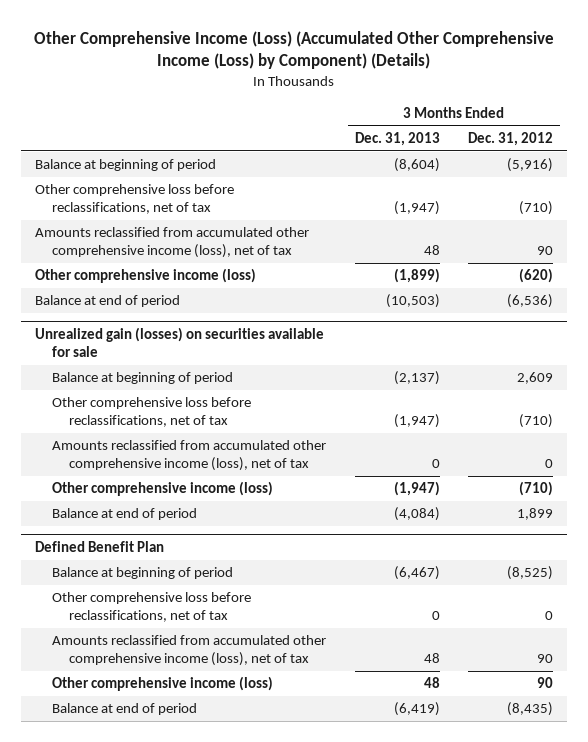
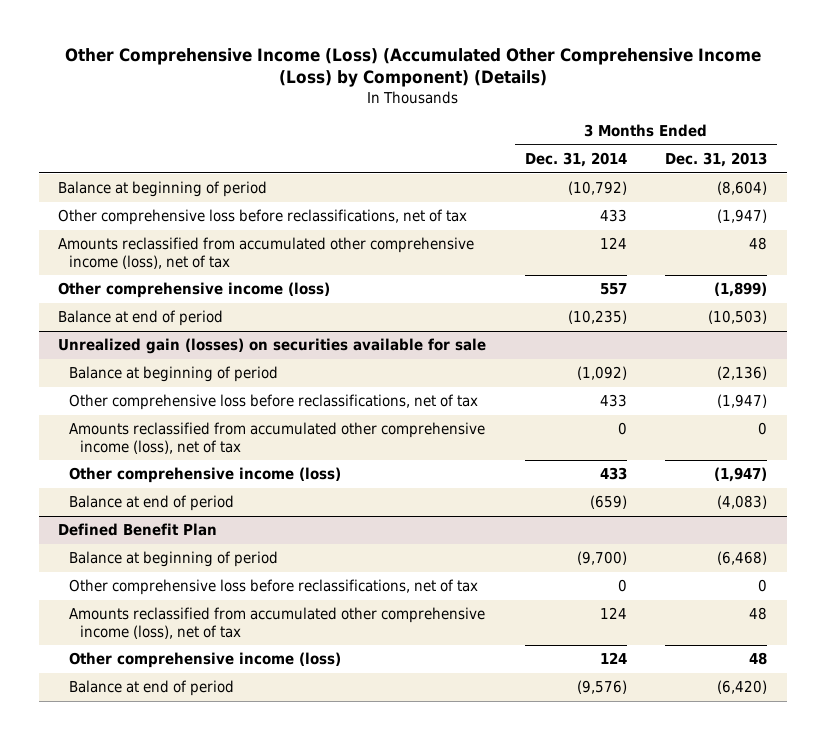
- | 3 Months Ended Dec. 31, 2013 | 3 Months Ended Dec. 31, 2012
+ | 3 Months Ended Dec. 31, 2014 | 3 Months Ended Dec. 31, 2013
@ Unrealized gain (losses) on securities available for sale
- Balance at beginning of period | (2,137) | 2,609
+ Balance at beginning of period | (1,092) | (2,136)
- Balance at end of period | (4,084) | 1,899
+ Balance at end of period | (659) | (4,083)
@ Defined Benefit Plan
- Balance at beginning of period | (6,467) | (8,525)
+ Balance at beginning of period | (9,700) | (6,468)
- Balance at end of period | (6,419) | (8,435)
+ Balance at end of period | (9,576) | (6,420)

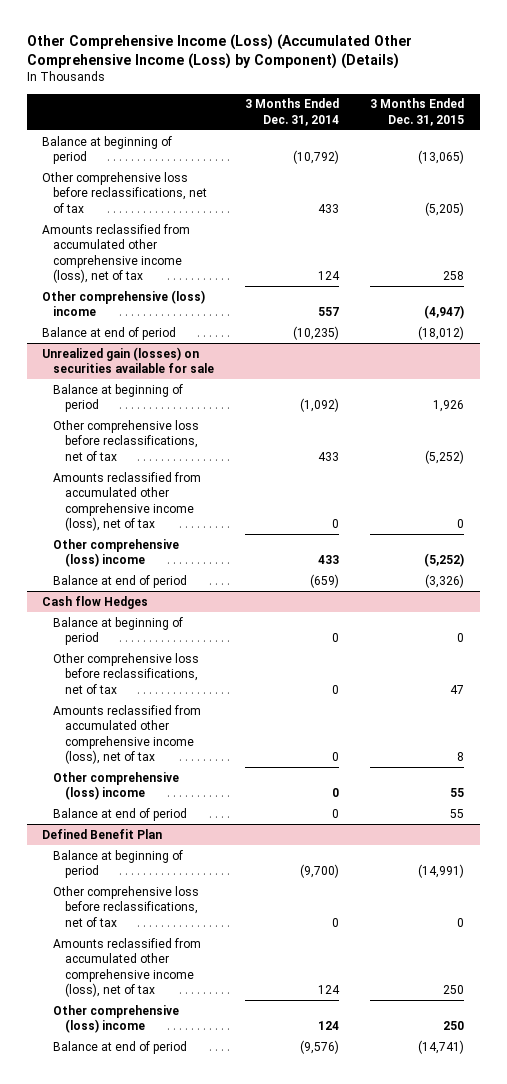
- | 3 Months Ended Dec. 31, 2014 | 3 Months Ended Dec. 31, 2013
+ | 3 Months Ended Dec. 31, 2014 | 3 Months Ended Dec. 31, 2015
- Other comprehensive income (loss) | 557 | (1,899)
+ Other comprehensive (loss) income | 557 | (4,947)
@ Unrealized gain (losses) on securities available for sale
- Other comprehensive income (loss) | 433 | (1,947)
+ Other comprehensive (loss) income | 433 | (5,252)
+ Cash flow Hedges
+ Balance at beginning of period | 0 | 0
+ Other comprehensive loss before reclassifications, net of tax | 0 | 47
+ Amounts reclassified from accumulated other comprehensive income (loss), net of tax | 0 | 8
+ Other comprehensive (loss) income | 0 | 55
+ Balance at end of period | 0 | 55
@ Defined Benefit Plan
- Other comprehensive income (loss) | 124 | 48
+ Other comprehensive (loss) income | 124 | 250

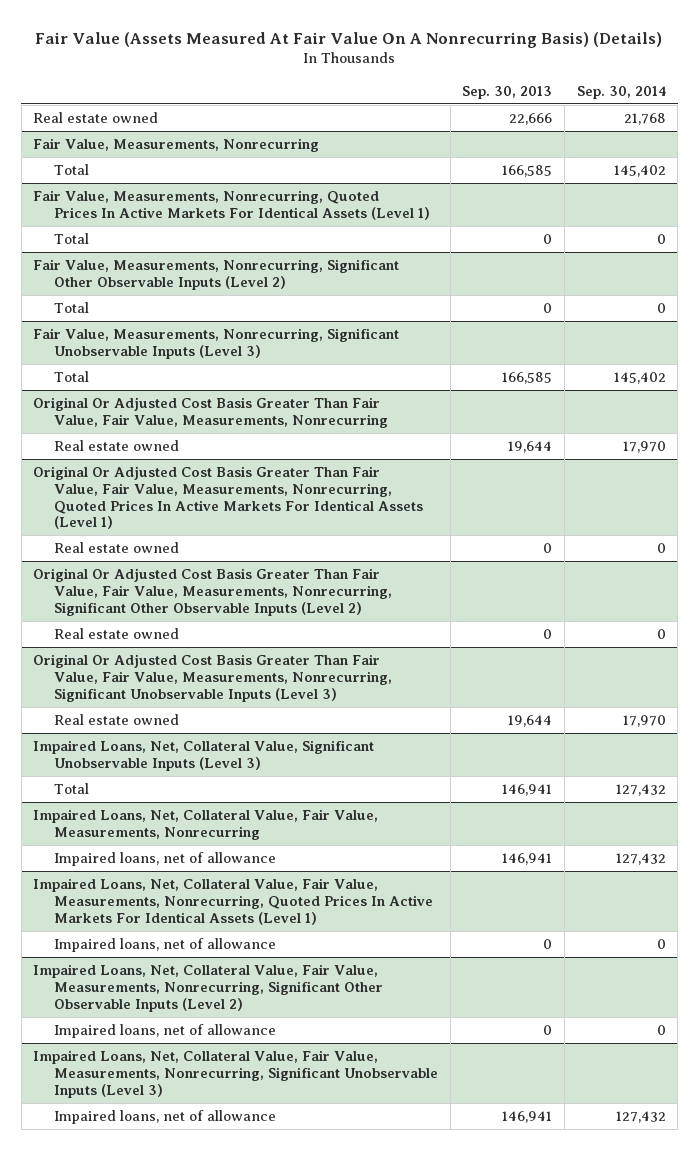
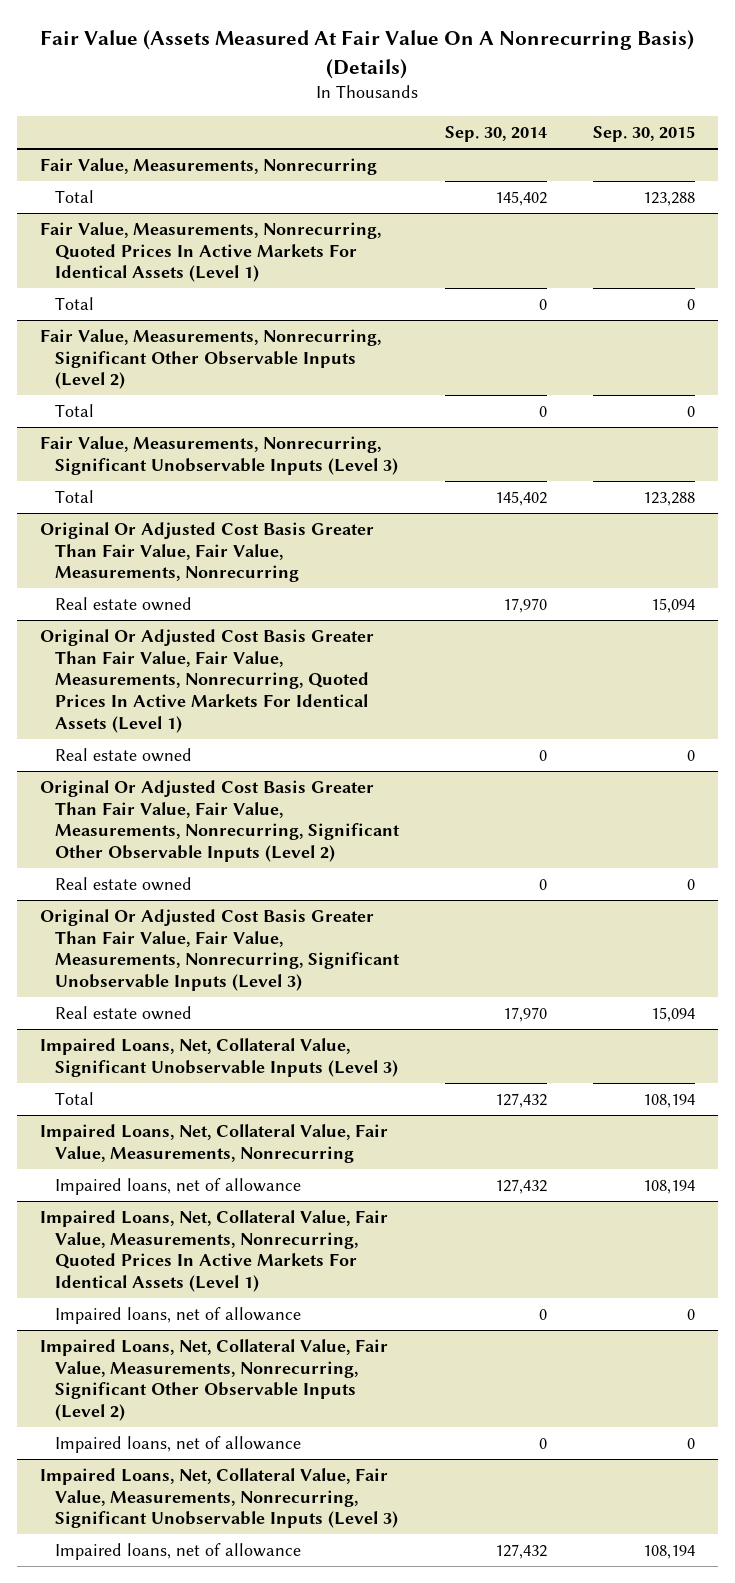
- | Sep. 30, 2013 | Sep. 30, 2014
+ | Sep. 30, 2014 | Sep. 30, 2015
- Real estate owned | 22,666 | 21,768

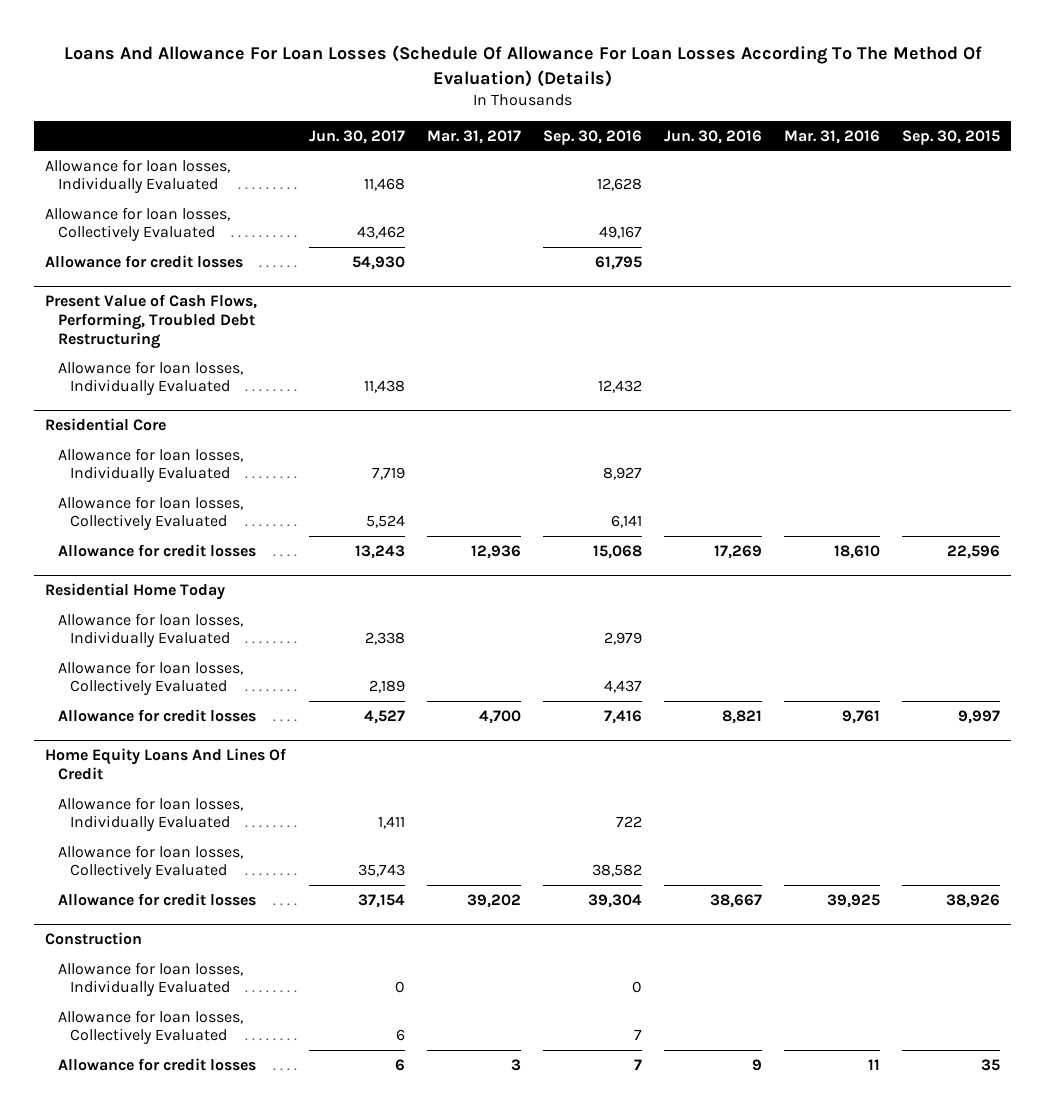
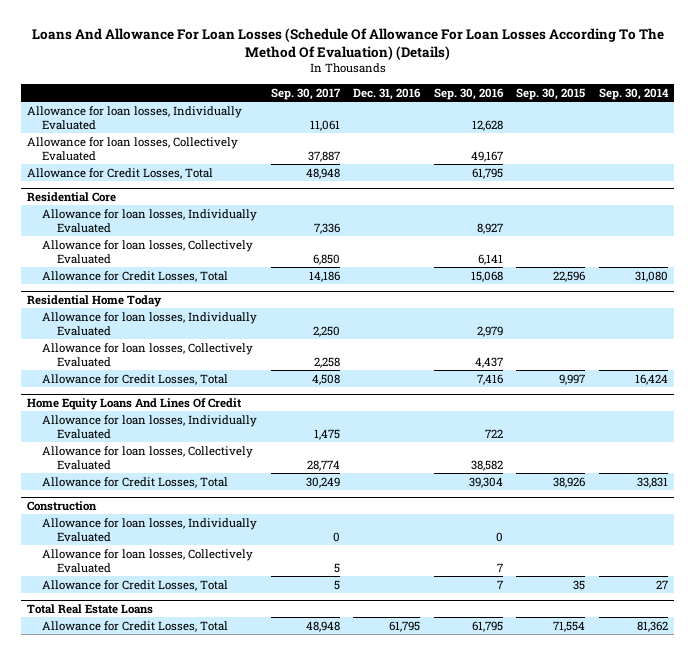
- | Jun. 30, 2017 | Mar. 31, 2017 | Sep. 30, 2016 | Jun. 30, 2016 | Mar. 31, 2016 | Sep. 30, 2015
+ | Sep. 30, 2017 | Dec. 31, 2016 | Sep. 30, 2016 | Sep. 30, 2015 | Sep. 30, 2014
- Allowance for credit losses | 54,930 | | 61,795 | | |
- Present Value of Cash Flows, Performing, Troubled Debt Restructuring
- Allowance for loan losses, Individually Evaluated | 11,438 | | 12,432 | | |
+ Allowance for Credit Losses, Total | 48,948 | | 61,795 | |
@ Residential Core
- Allowance for credit losses | 13,243 | 12,936 | 15,068 | 17,269 | 18,610 | 22,596
+ Allowance for Credit Losses, Total | 14,186 | | 15,068 | 22,596 | 31,080
@ Residential Home Today
- Allowance for credit losses | 4,527 | 4,700 | 7,416 | 8,821 | 9,761 | 9,997
+ Allowance for Credit Losses, Total | 4,508 | | 7,416 | 9,997 | 16,424
@ Home Equity Loans And Lines Of Credit
- Allowance for credit losses | 37,154 | 39,202 | 39,304 | 38,667 | 39,925 | 38,926
+ Allowance for Credit Losses, Total | 30,249 | | 39,304 | 38,926 | 33,831
@ Construction
- Allowance for credit losses | 6 | 3 | 7 | 9 | 11 | 35
+ Allowance for Credit Losses, Total | 5 | | 7 | 35 | 27
+ Total Real Estate Loans
+ Allowance for Credit Losses, Total | 48,948 | 61,795 | 61,795 | 71,554 | 81,362

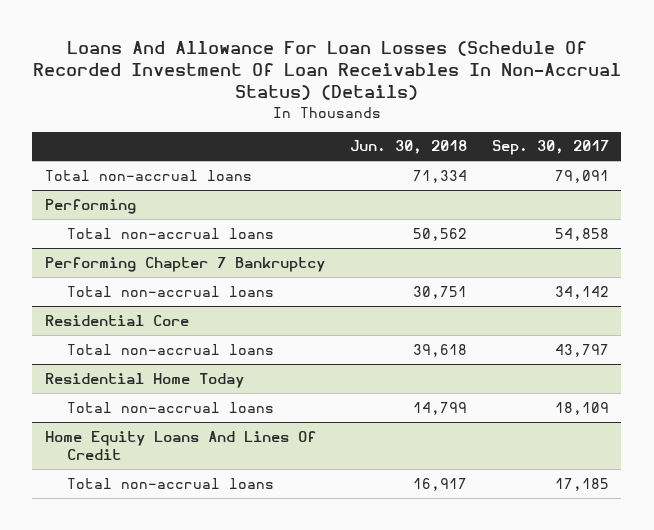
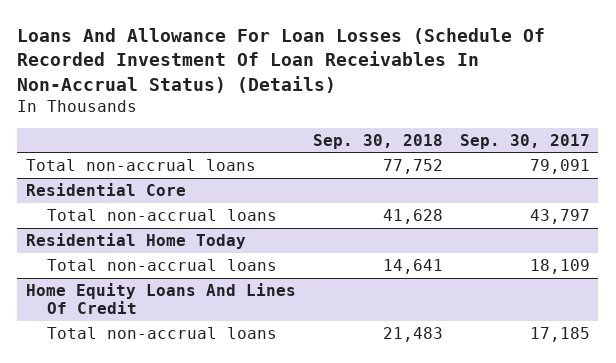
- | Jun. 30, 2018 | Sep. 30, 2017
+ | Sep. 30, 2018 | Sep. 30, 2017
- Performing
- Total non-accrual loans | 50,562 | 54,858
- Performing Chapter 7 Bankruptcy
- Total non-accrual loans | 30,751 | 34,142

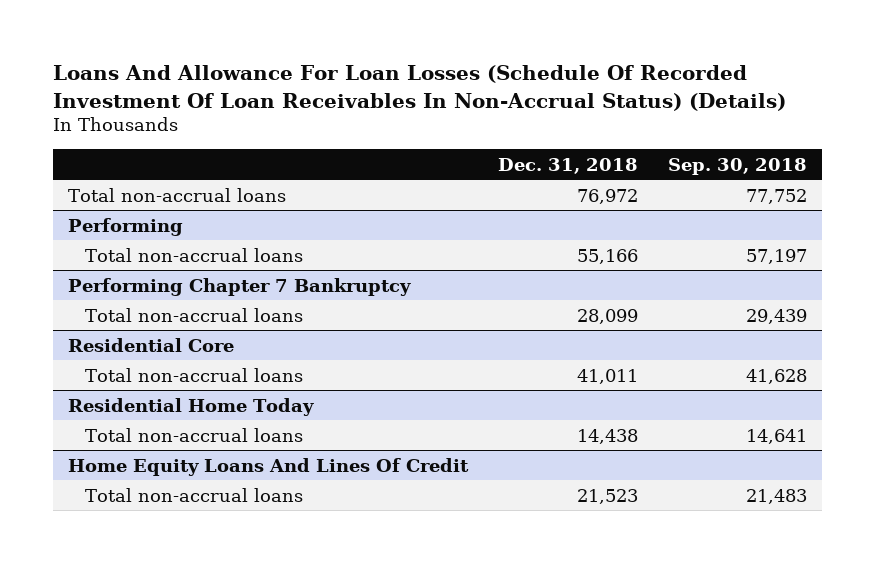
- | Sep. 30, 2018 | Sep. 30, 2017
+ | Dec. 31, 2018 | Sep. 30, 2018
+ Performing
+ Total non-accrual loans | 55,166 | 57,197
+ Performing Chapter 7 Bankruptcy
+ Total non-accrual loans | 28,099 | 29,439

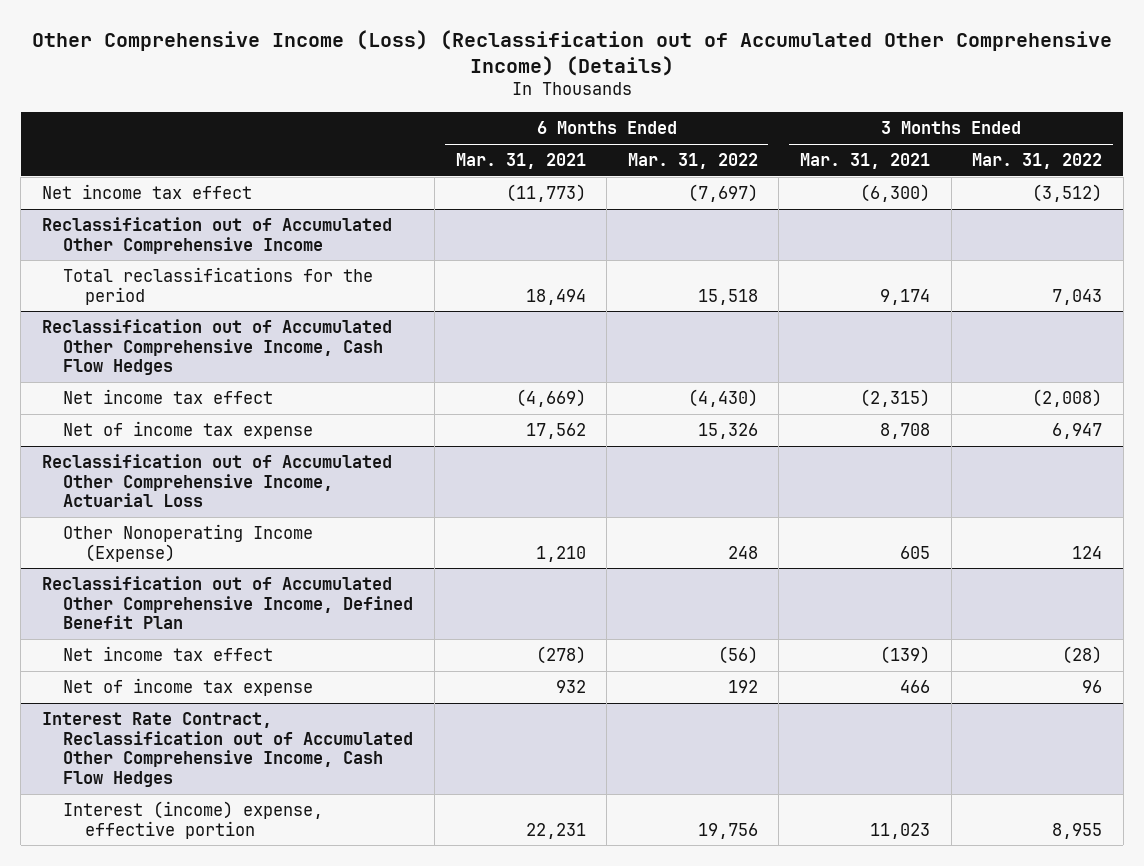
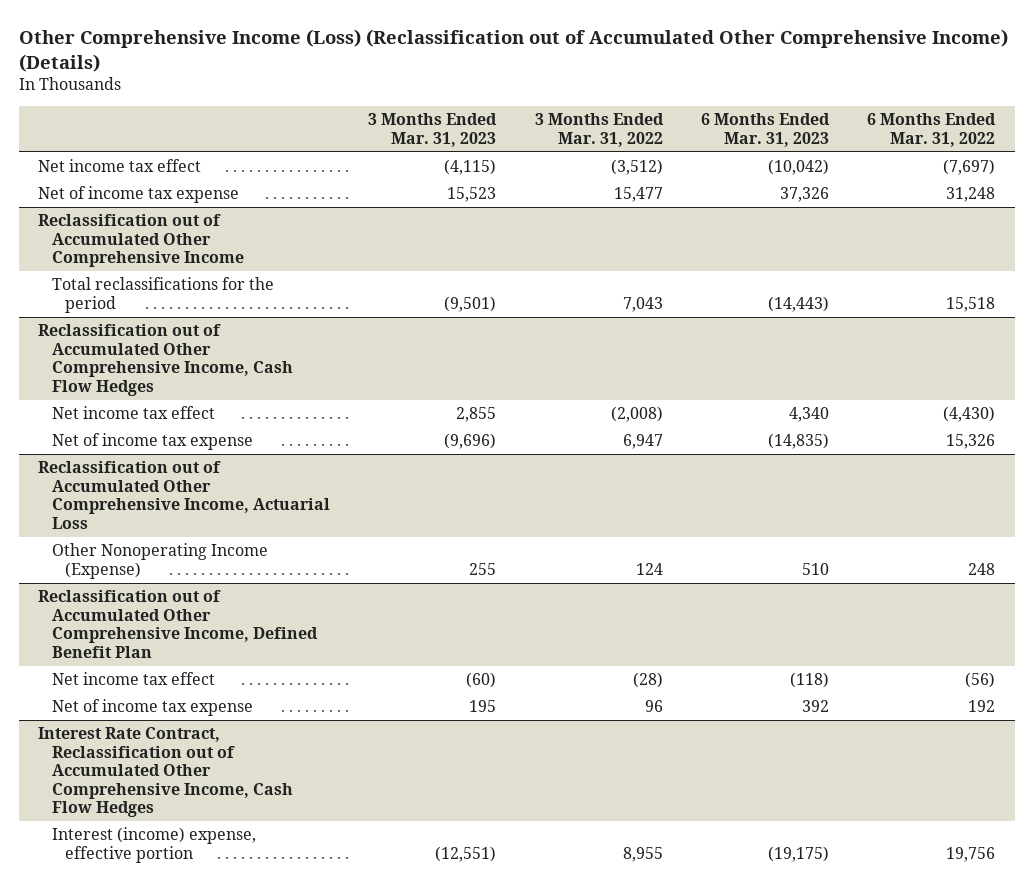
- | 6 Months Ended Mar. 31, 2021 | 6 Months Ended Mar. 31, 2022 | 3 Months Ended Mar. 31, 2021 | 3 Months Ended Mar. 31, 2022
+ | 3 Months Ended Mar. 31, 2023 | 3 Months Ended Mar. 31, 2022 | 6 Months Ended Mar. 31, 2023 | 6 Months Ended Mar. 31, 2022
+ Net of income tax expense | 15,523 | 15,477 | 37,326 | 31,248

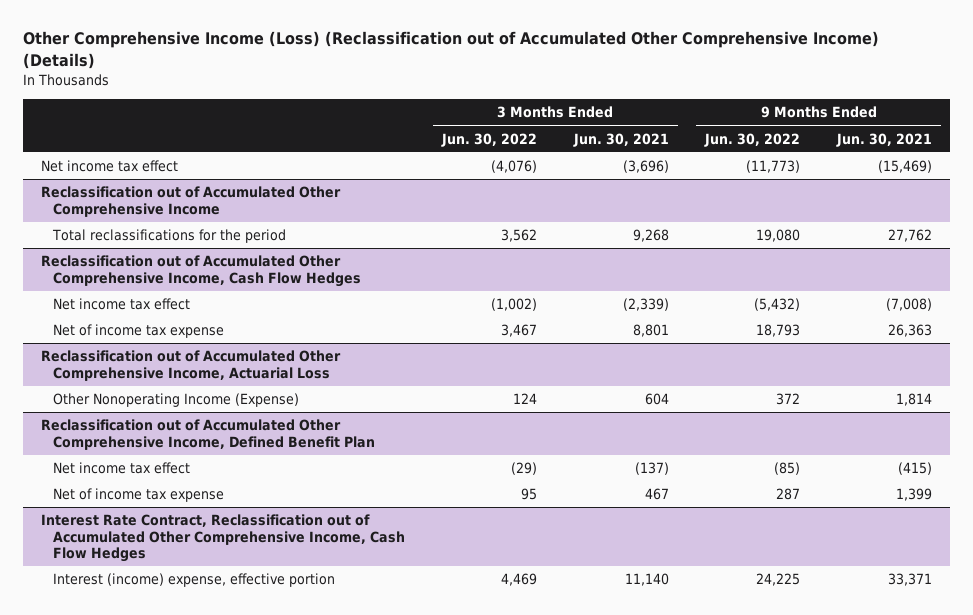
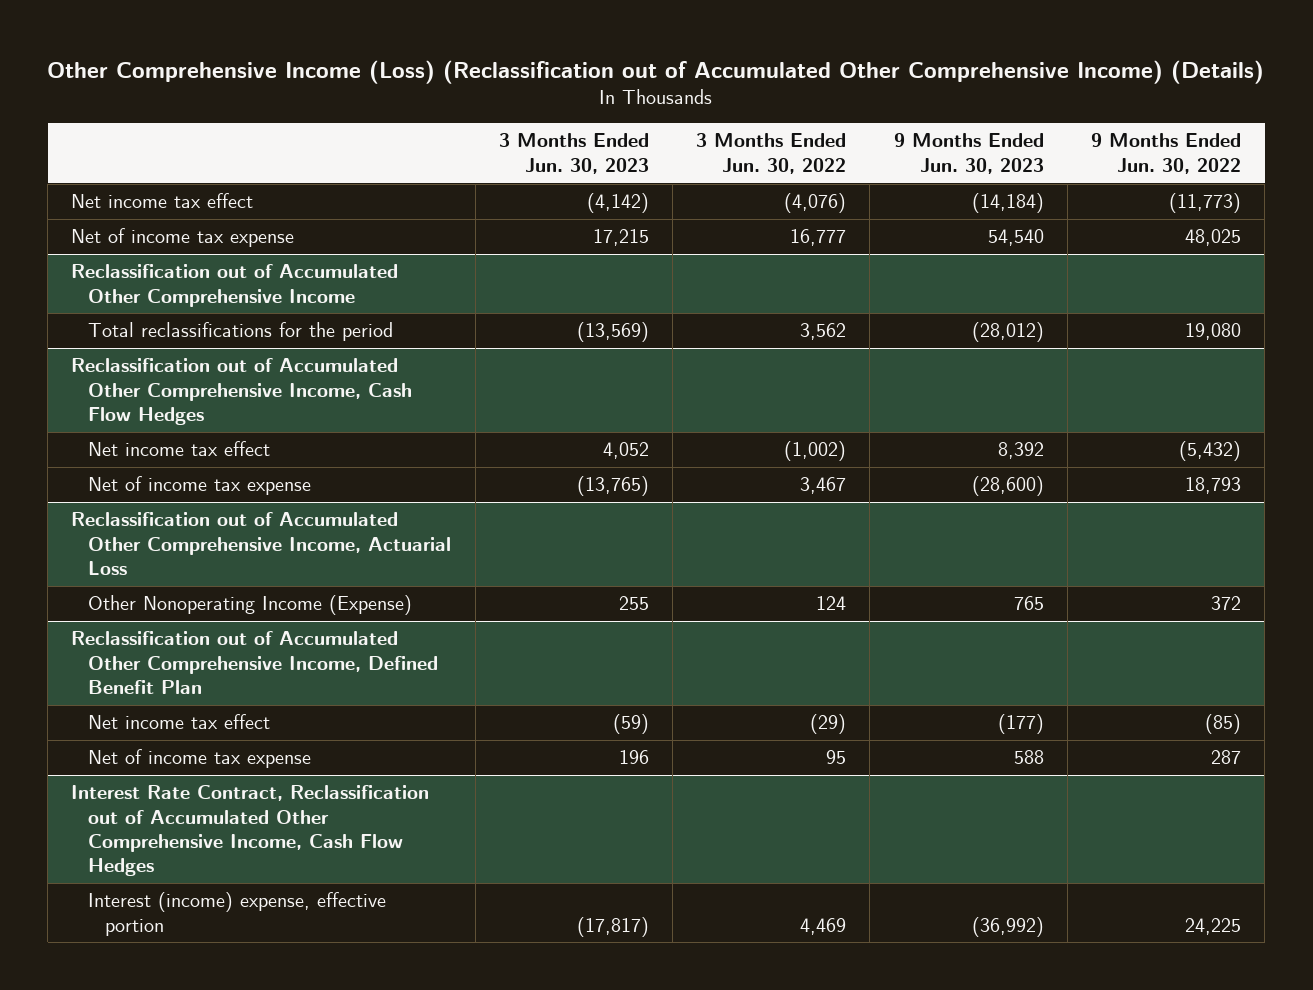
- | 3 Months Ended Jun. 30, 2022 | 3 Months Ended Jun. 30, 2021 | 9 Months Ended Jun. 30, 2022 | 9 Months Ended Jun. 30, 2021
+ | 3 Months Ended Jun. 30, 2023 | 3 Months Ended Jun. 30, 2022 | 9 Months Ended Jun. 30, 2023 | 9 Months Ended Jun. 30, 2022
+ Net of income tax expense | 17,215 | 16,777 | 54,540 | 48,025

